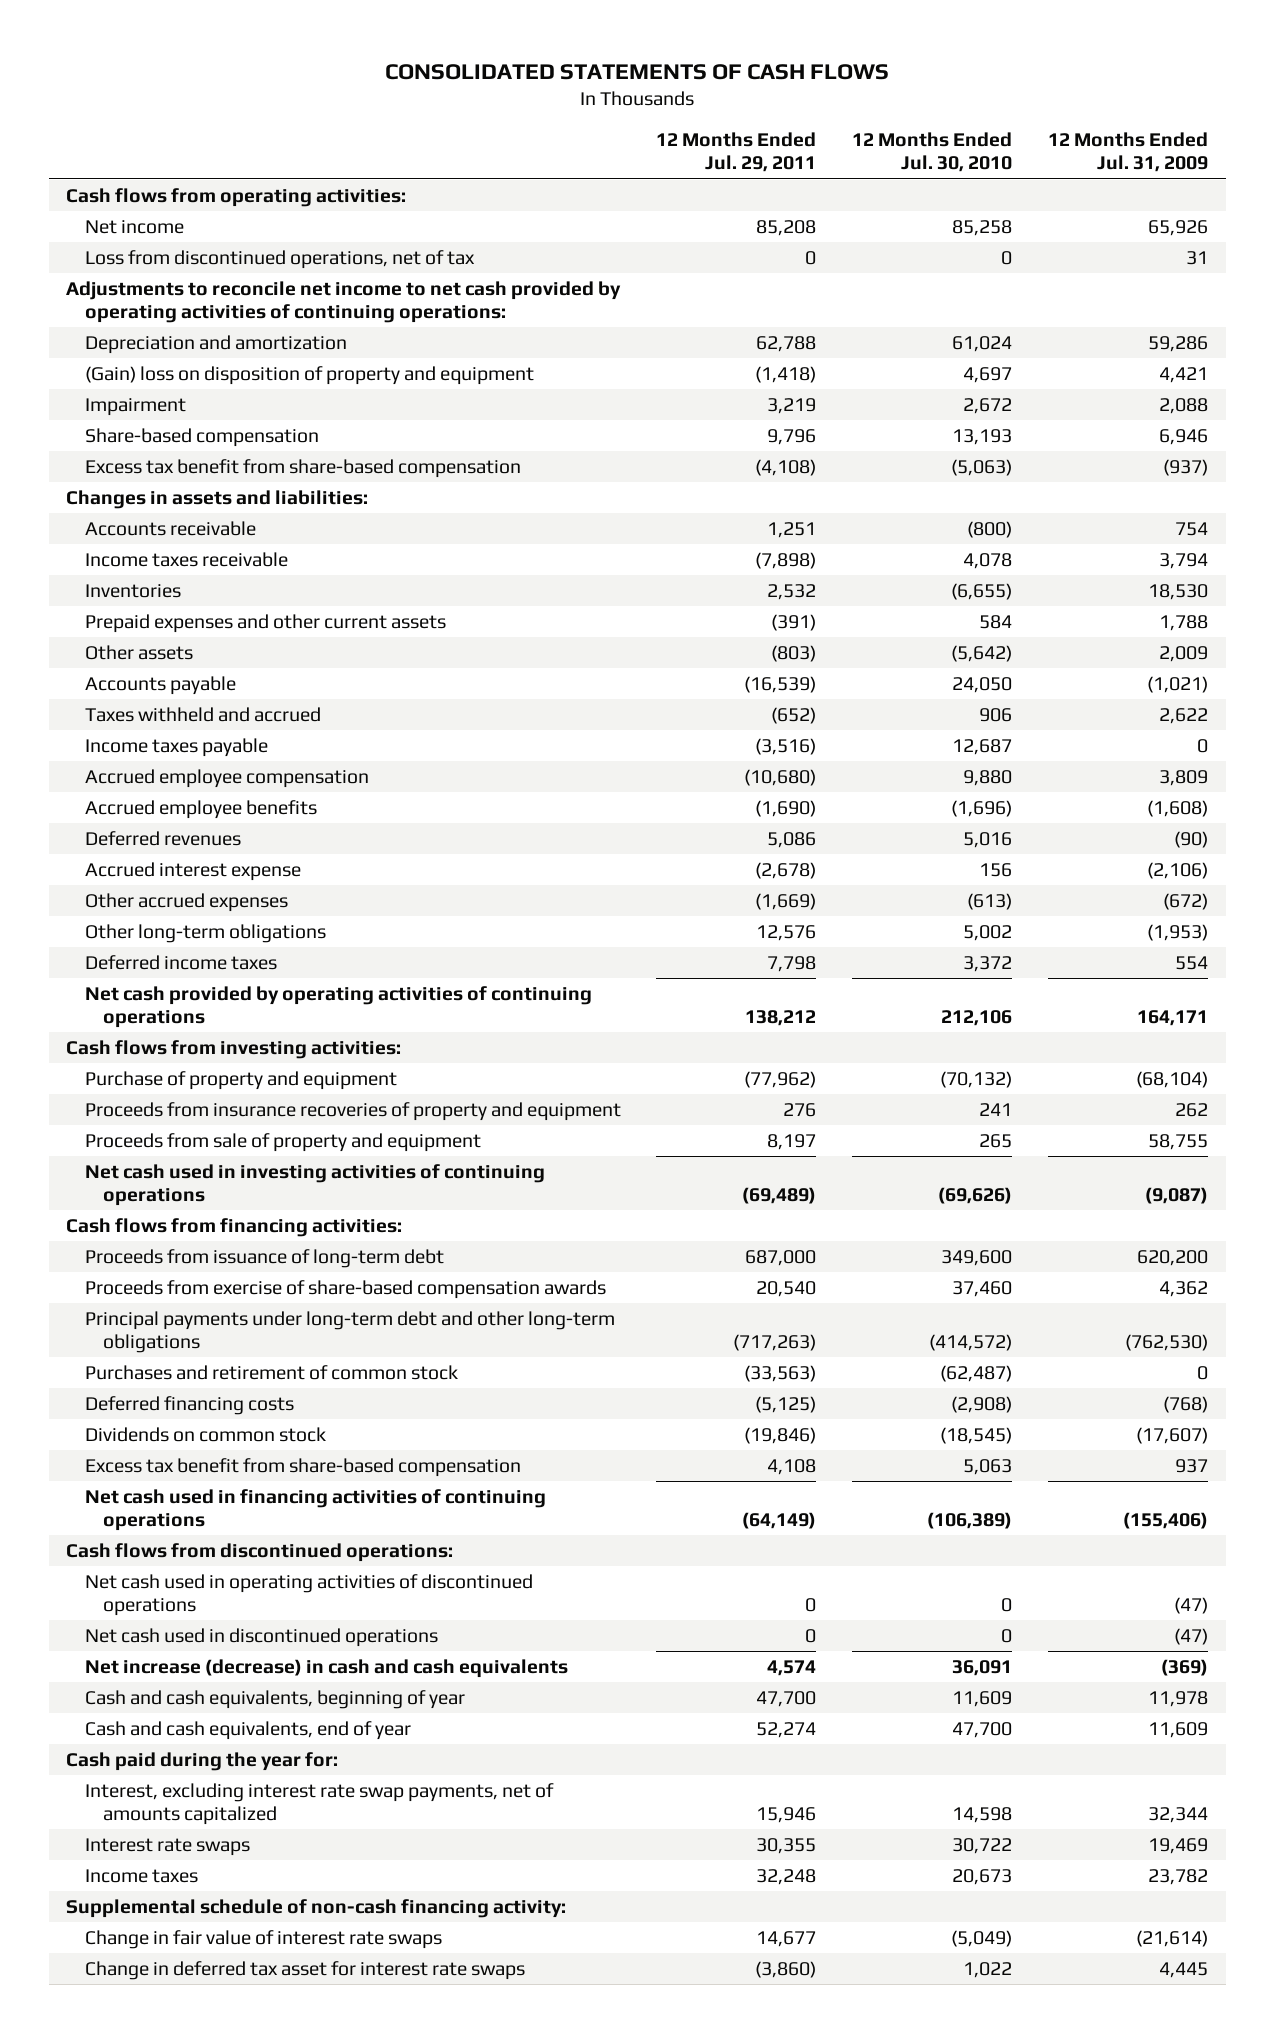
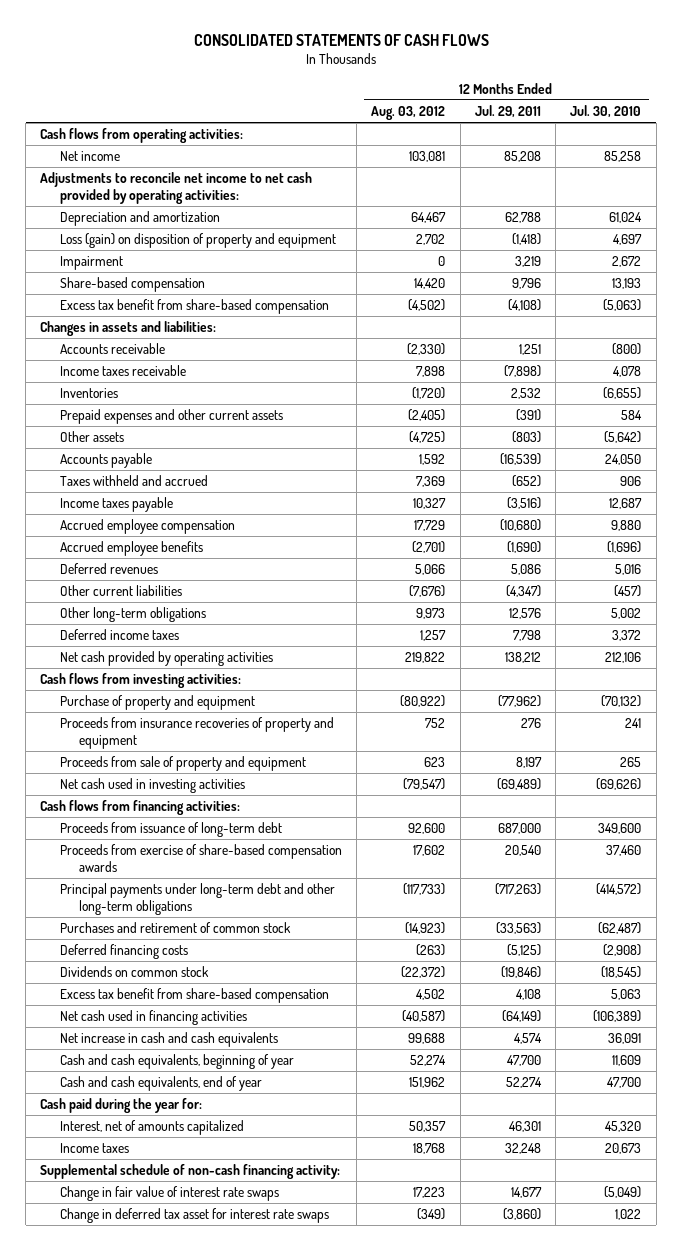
- | 12 Months Ended Jul. 29, 2011 | 12 Months Ended Jul. 30, 2010 | 12 Months Ended Jul. 31, 2009
+ | 12 Months Ended Aug. 03, 2012 | 12 Months Ended Jul. 29, 2011 | 12 Months Ended Jul. 30, 2010
- Loss from discontinued operations, net of tax | 0 | 0 | 31
- Adjustments to reconcile net income to net cash provided by operating activities of continuing operations:
+ Adjustments to reconcile net income to net cash provided by operating activities:
- (Gain) loss on disposition of property and equipment | (1,418) | 4,697 | 4,421
+ Loss (gain) on disposition of property and equipment | 2,702 | (1,418) | 4,697
- Accrued interest expense | (2,678) | 156 | (2,106)
- Other accrued expenses | (1,669) | (613) | (672)
+ Other current liabilities | (7,676) | (4,347) | (457)
- Net cash provided by operating activities of continuing operations | 138,212 | 212,106 | 164,171
+ Net cash provided by operating activities | 219,822 | 138,212 | 212,106
- Net cash used in investing activities of continuing operations | (69,489) | (69,626) | (9,087)
+ Net cash used in investing activities | (79,547) | (69,489) | (69,626)
- Net cash used in financing activities of continuing operations | (64,149) | (106,389) | (155,406)
- Cash flows from discontinued operations:
- Net cash used in operating activities of discontinued operations | 0 | 0 | (47)
- Net cash used in discontinued operations | 0 | 0 | (47)
- Net increase (decrease) in cash and cash equivalents | 4,574 | 36,091 | (369)
+ Net cash used in financing activities | (40,587) | (64,149) | (106,389)
+ Net increase in cash and cash equivalents | 99,688 | 4,574 | 36,091
- Interest, excluding interest rate swap payments, net of amounts capitalized | 15,946 | 14,598 | 32,344
- Interest rate swaps | 30,355 | 30,722 | 19,469
+ Interest, net of amounts capitalized | 50,357 | 46,301 | 45,320

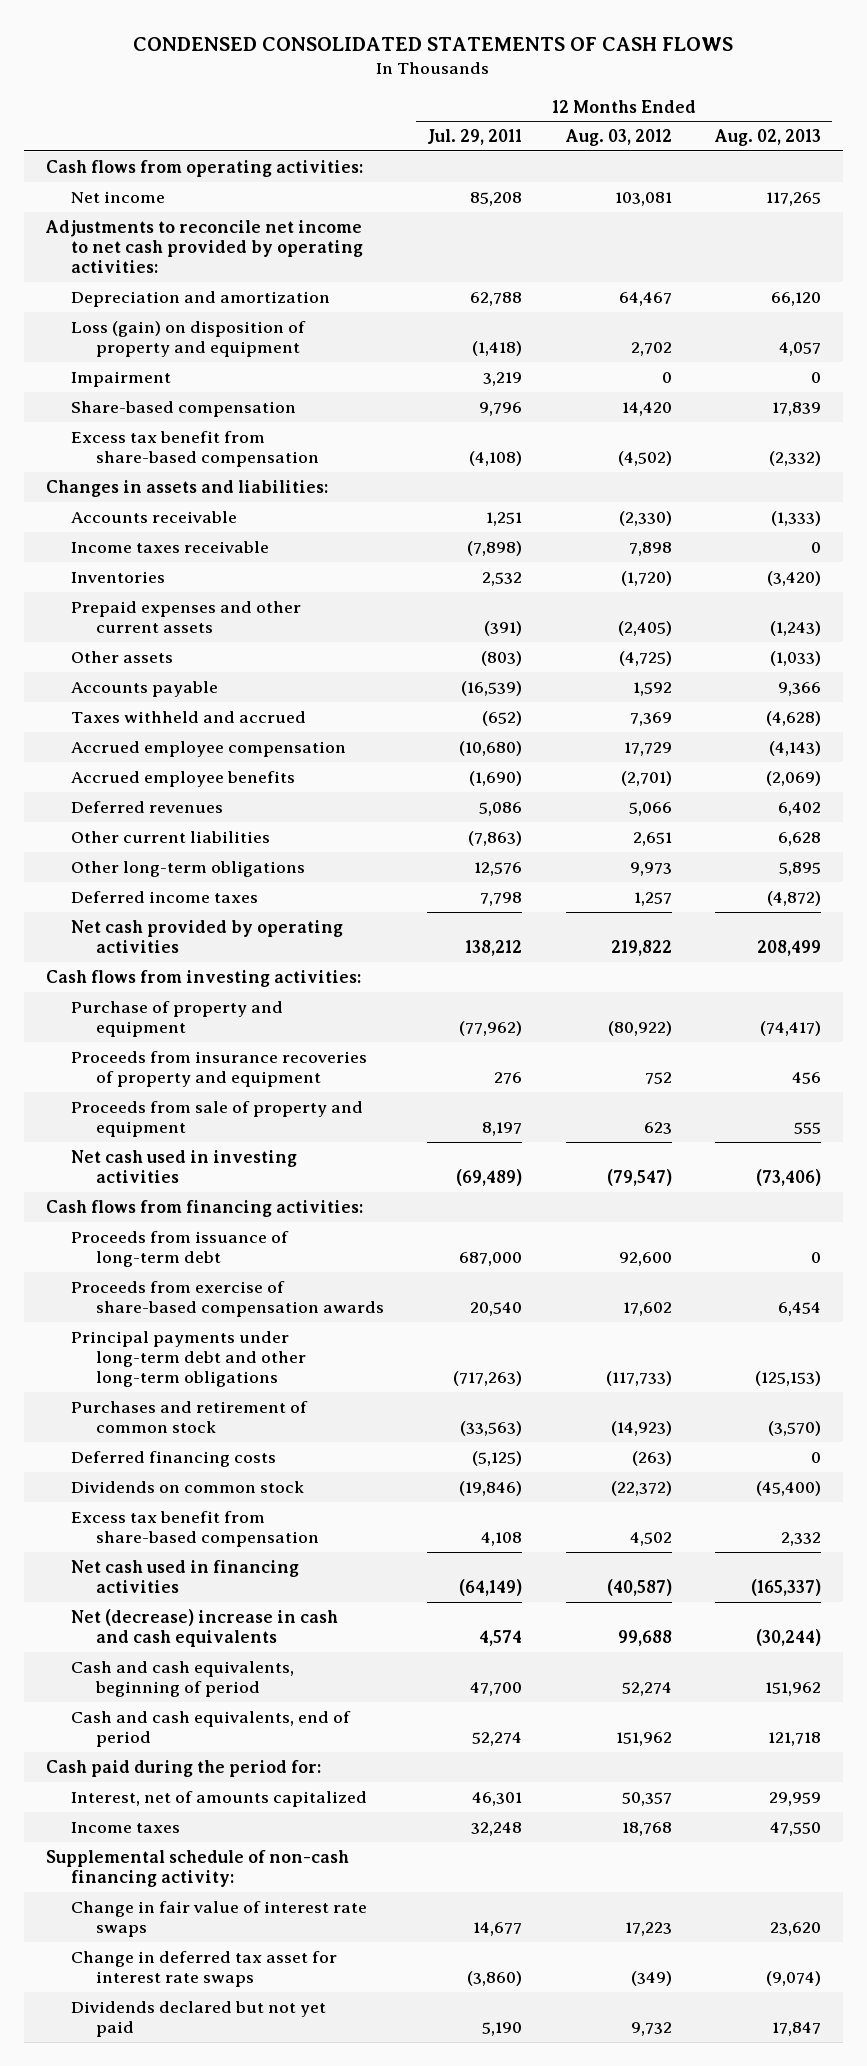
- CONSOLIDATED STATEMENTS OF CASH FLOWS
+ CONDENSED CONSOLIDATED STATEMENTS OF CASH FLOWS
- | 12 Months Ended Aug. 03, 2012 | 12 Months Ended Jul. 29, 2011 | 12 Months Ended Jul. 30, 2010
+ | 12 Months Ended Jul. 29, 2011 | 12 Months Ended Aug. 03, 2012 | 12 Months Ended Aug. 02, 2013
- Income taxes payable | 10,327 | (3,516) | 12,687
- Other current liabilities | (7,676) | (4,347) | (457)
+ Other current liabilities | (7,863) | 2,651 | 6,628
- Net increase in cash and cash equivalents | 99,688 | 4,574 | 36,091
- Cash and cash equivalents, beginning of year | 52,274 | 47,700 | 11,609
- Cash and cash equivalents, end of year | 151,962 | 52,274 | 47,700
- Cash paid during the year for:
+ Net (decrease) increase in cash and cash equivalents | 4,574 | 99,688 | (30,244)
+ Cash and cash equivalents, beginning of period | 47,700 | 52,274 | 151,962
+ Cash and cash equivalents, end of period | 52,274 | 151,962 | 121,718
+ Cash paid during the period for:
+ Dividends declared but not yet paid | 5,190 | 9,732 | 17,847

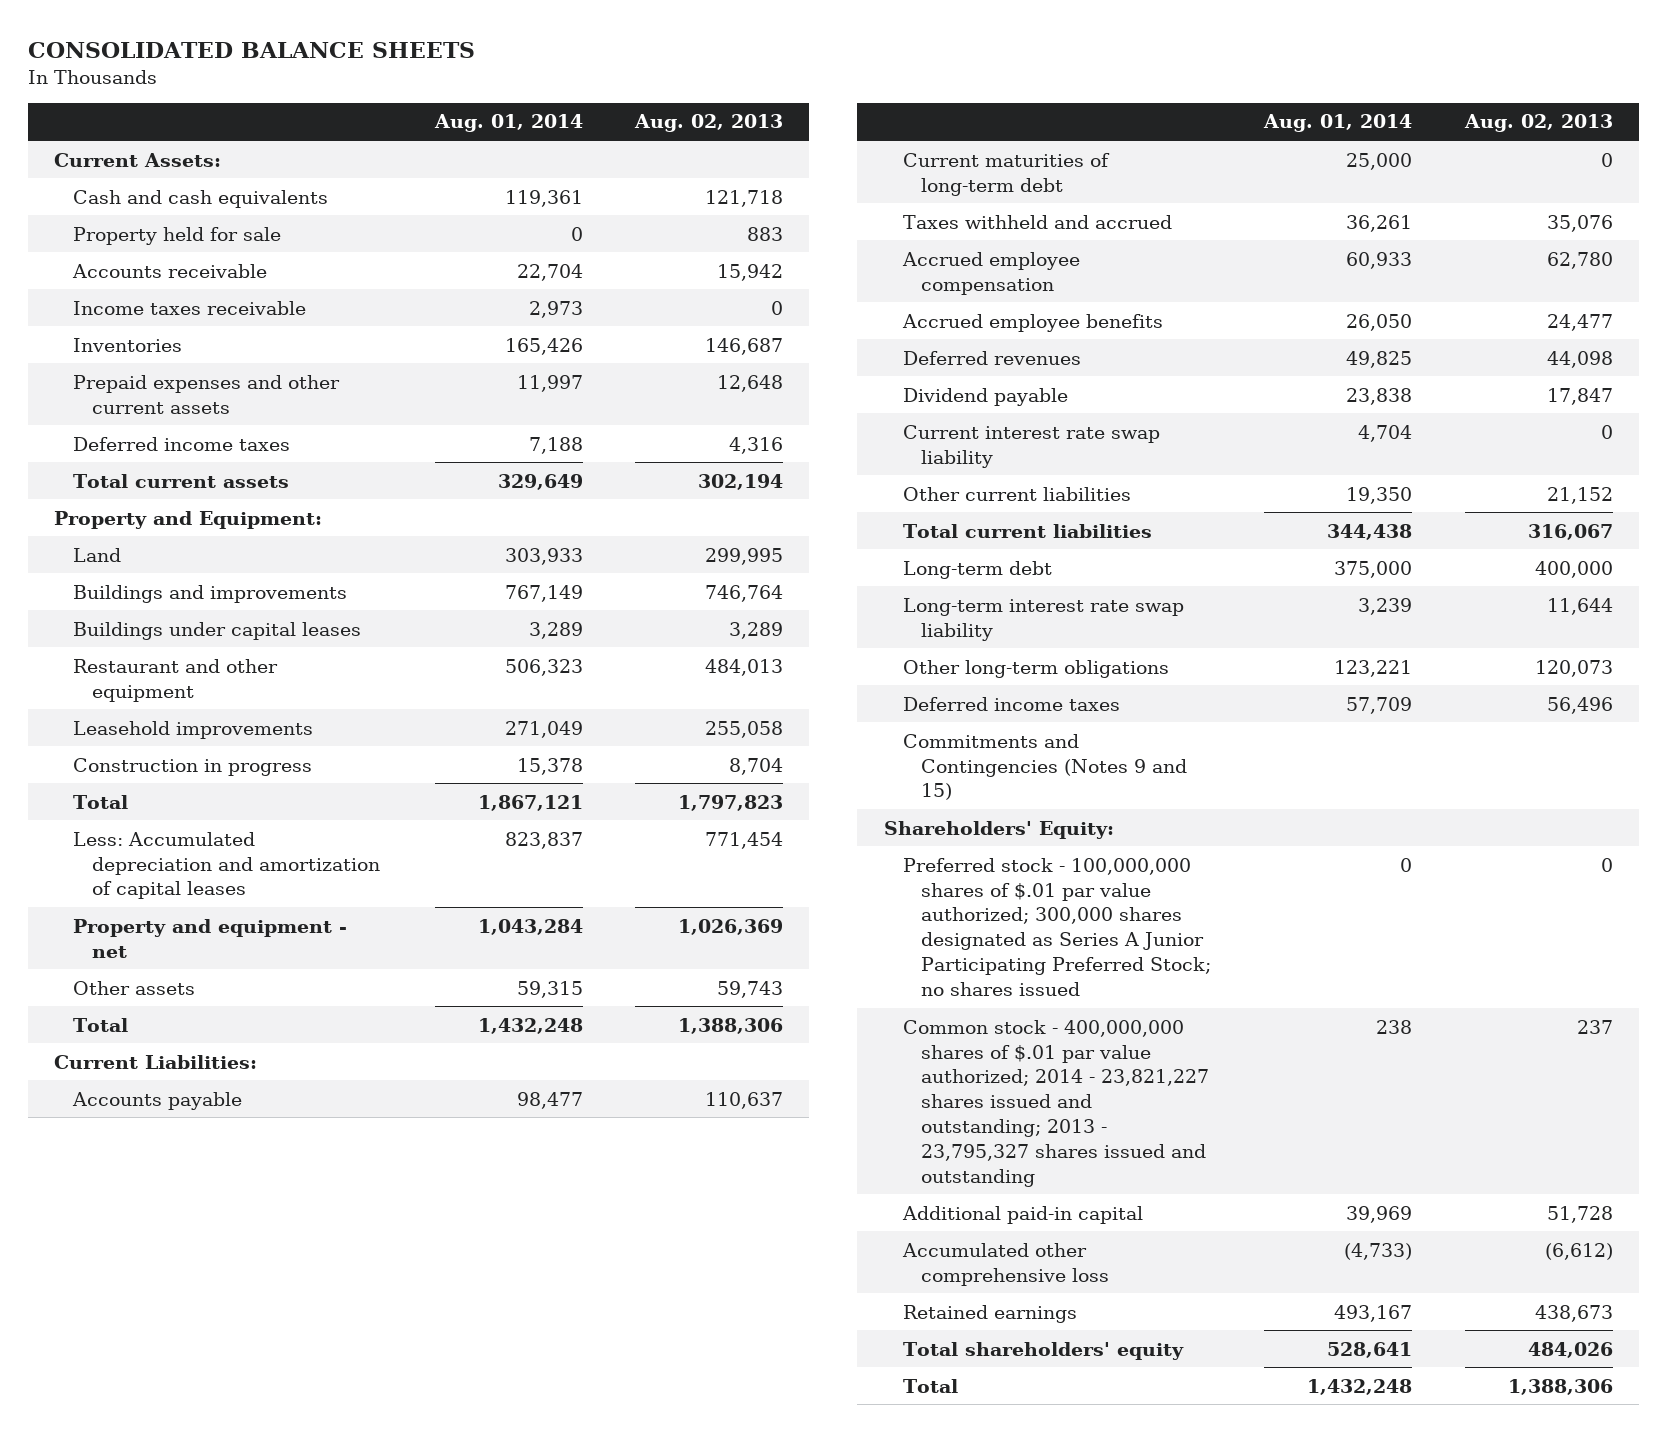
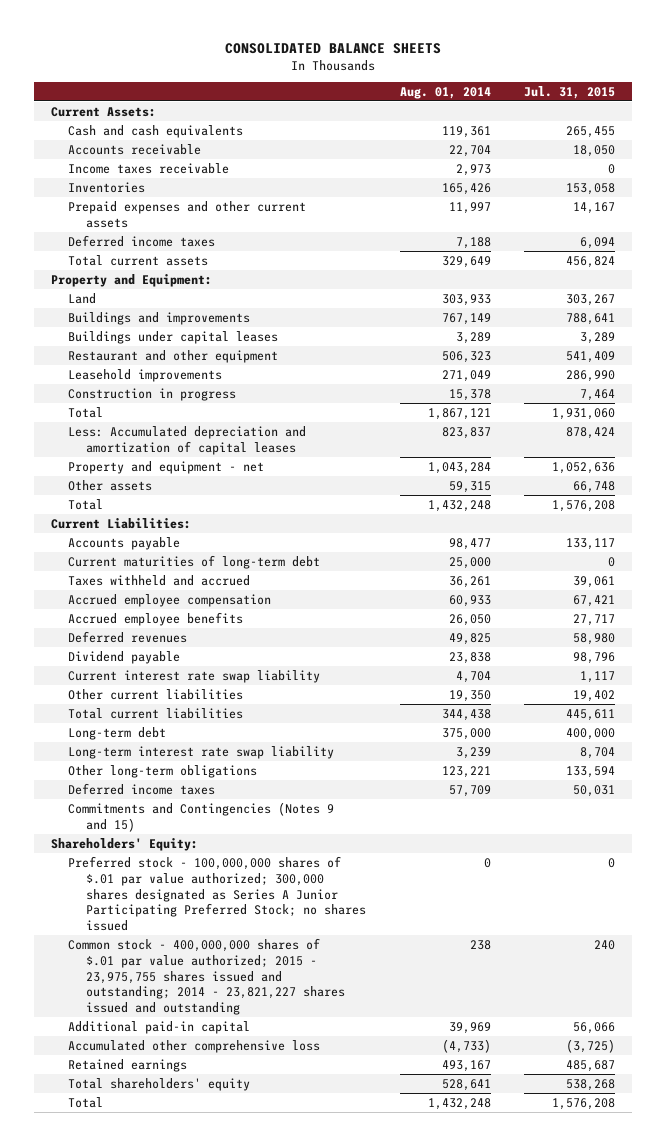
- | Aug. 01, 2014 | Aug. 02, 2013
+ | Aug. 01, 2014 | Jul. 31, 2015
- Property held for sale | 0 | 883
- Common stock - 400,000,000 shares of $.01 par value authorized; 2014 - 23,821,227 shares issued and outstanding; 2013 - 23,795,327 shares issued and outstanding | 238 | 237
+ Common stock - 400,000,000 shares of $.01 par value authorized; 2015 - 23,975,755 shares issued and outstanding; 2014 - 23,821,227 shares issued and outstanding | 238 | 240

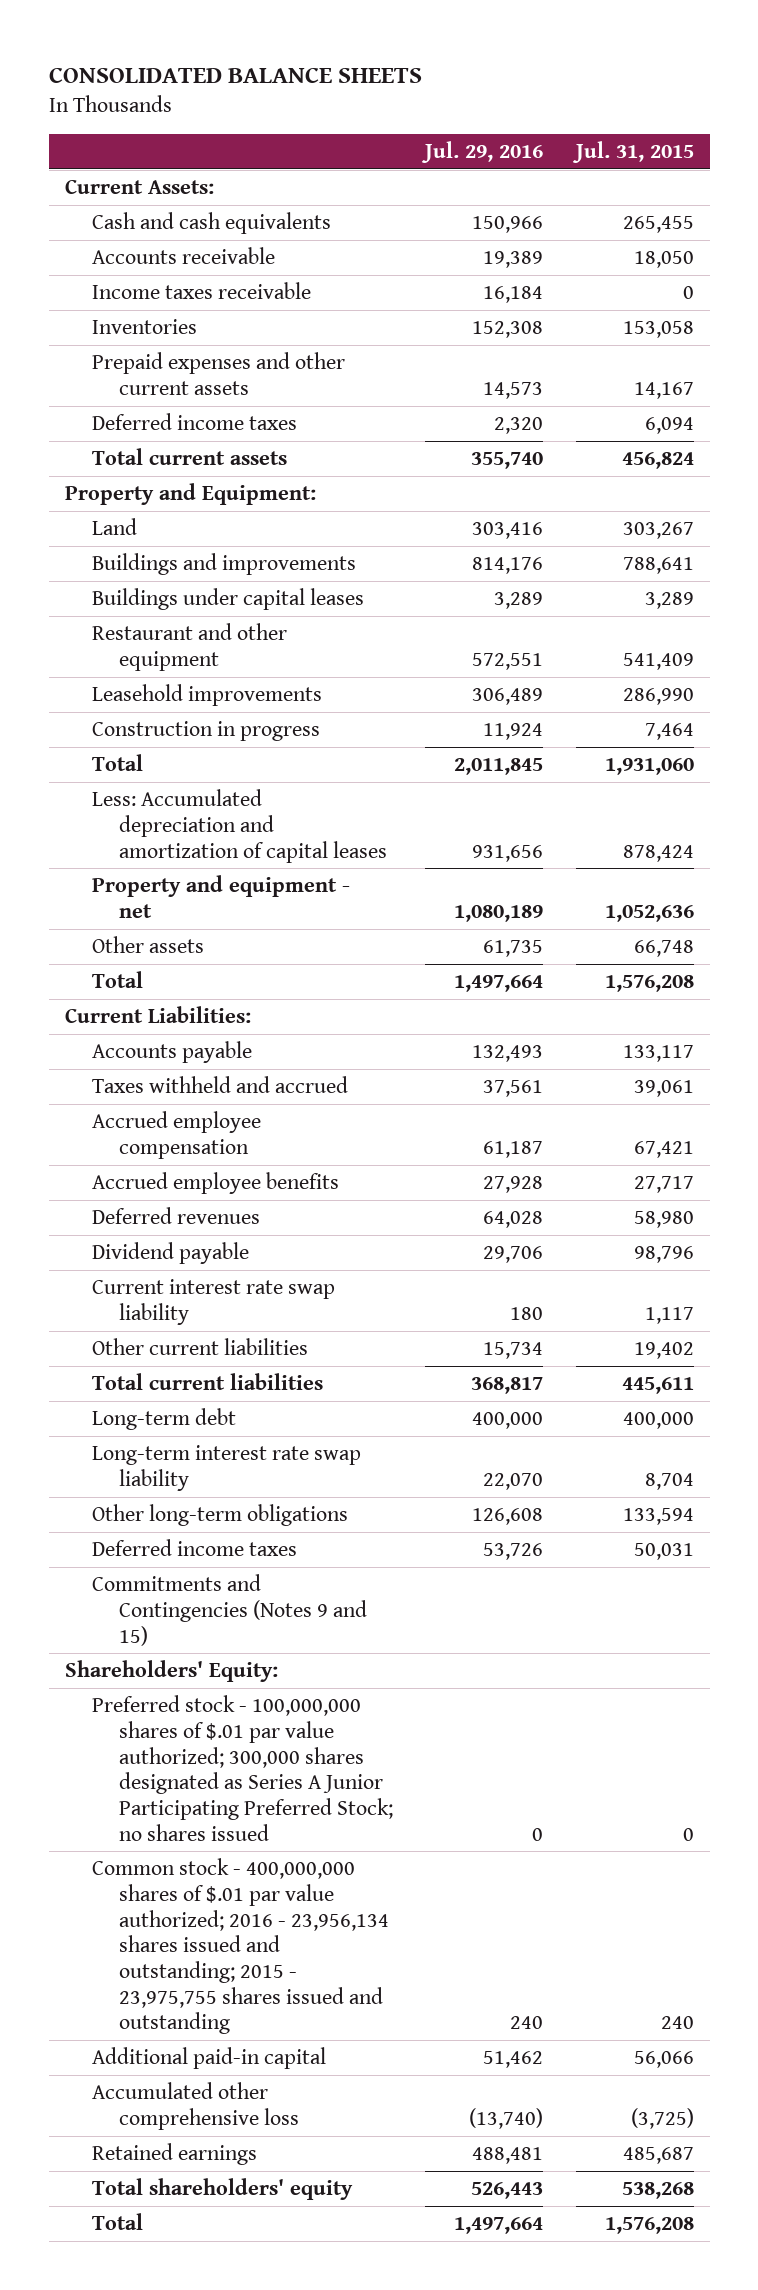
- | Aug. 01, 2014 | Jul. 31, 2015
+ | Jul. 29, 2016 | Jul. 31, 2015
- Current maturities of long-term debt | 25,000 | 0
- Common stock - 400,000,000 shares of $.01 par value authorized; 2015 - 23,975,755 shares issued and outstanding; 2014 - 23,821,227 shares issued and outstanding | 238 | 240
+ Common stock - 400,000,000 shares of $.01 par value authorized; 2016 - 23,956,134 shares issued and outstanding; 2015 - 23,975,755 shares issued and outstanding | 240 | 240

